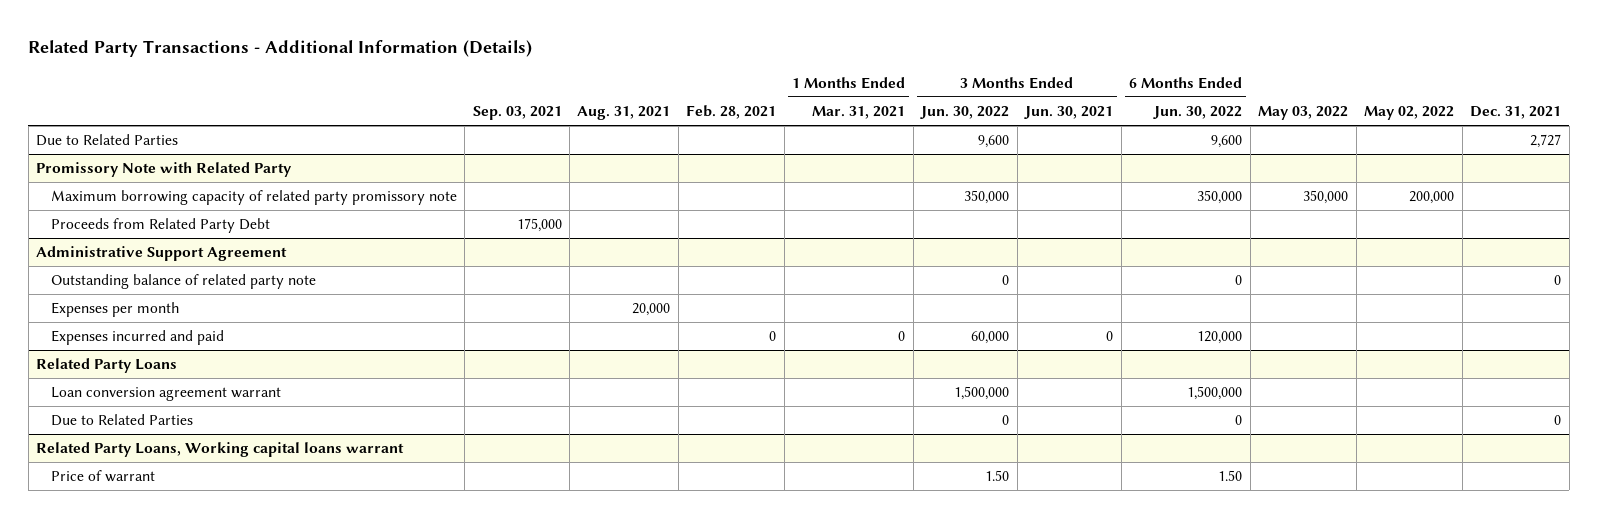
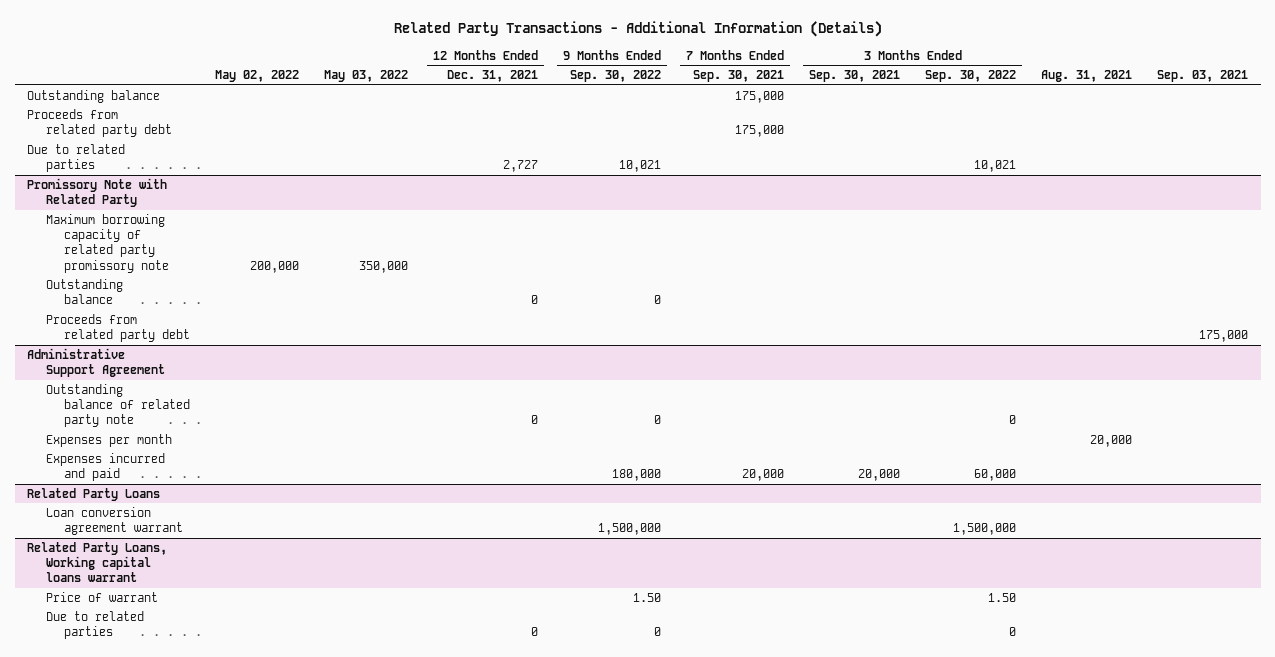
- | Sep. 03, 2021 | Aug. 31, 2021 | Feb. 28, 2021 | 1 Months Ended Mar. 31, 2021 | 3 Months Ended Jun. 30, 2022 | 3 Months Ended Jun. 30, 2021 | 6 Months Ended Jun. 30, 2022 | May 03, 2022 | May 02, 2022 | Dec. 31, 2021
+ | May 02, 2022 | May 03, 2022 | 12 Months Ended Dec. 31, 2021 | 9 Months Ended Sep. 30, 2022 | 7 Months Ended Sep. 30, 2021 | 3 Months Ended Sep. 30, 2021 | 3 Months Ended Sep. 30, 2022 | Aug. 31, 2021 | Sep. 03, 2021
- Due to Related Parties | | | | | 9,600 | | 9,600 | | | 2,727
+ Outstanding balance | | | | | 175,000 | | | |
+ Proceeds from related party debt | | | | | 175,000 | | | |
+ Due to related parties | | | 2,727 | 10,021 | | | 10,021 | |
@ Promissory Note with Related Party
- Proceeds from Related Party Debt | 175,000 | | | | | | | | |
+ Outstanding balance | | | 0 | 0 | | | | |
+ Proceeds from related party debt | | | | | | | | | 175,000
@ Related Party Loans
- Due to Related Parties | | | | | 0 | | 0 | | | 0
@ Related Party Loans, Working capital loans warrant
+ Due to related parties | | | 0 | 0 | | | 0 | |

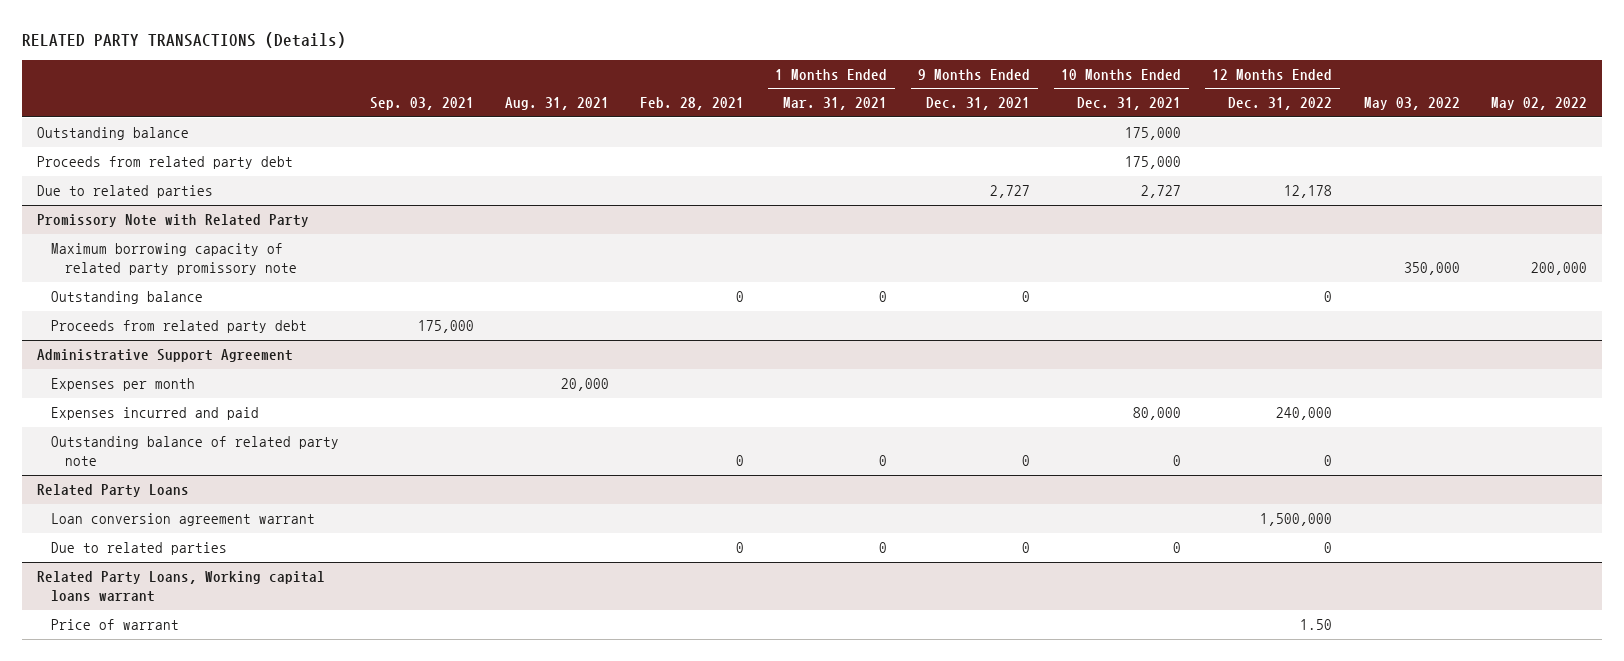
- Related Party Transactions - Additional Information (Details)
+ RELATED PARTY TRANSACTIONS (Details)
- | May 02, 2022 | May 03, 2022 | 12 Months Ended Dec. 31, 2021 | 9 Months Ended Sep. 30, 2022 | 7 Months Ended Sep. 30, 2021 | 3 Months Ended Sep. 30, 2021 | 3 Months Ended Sep. 30, 2022 | Aug. 31, 2021 | Sep. 03, 2021
+ | Sep. 03, 2021 | Aug. 31, 2021 | Feb. 28, 2021 | 1 Months Ended Mar. 31, 2021 | 9 Months Ended Dec. 31, 2021 | 10 Months Ended Dec. 31, 2021 | 12 Months Ended Dec. 31, 2022 | May 03, 2022 | May 02, 2022
@ Administrative Support Agreement
moved down: Outstanding balance of related party note | | | 0 | 0 | 0 | 0 | 0 | |
@ Related Party Loans
+ Due to related parties | | | 0 | 0 | 0 | 0 | 0 | |
@ Related Party Loans, Working capital loans warrant
- Due to related parties | | | 0 | 0 | | | 0 | |

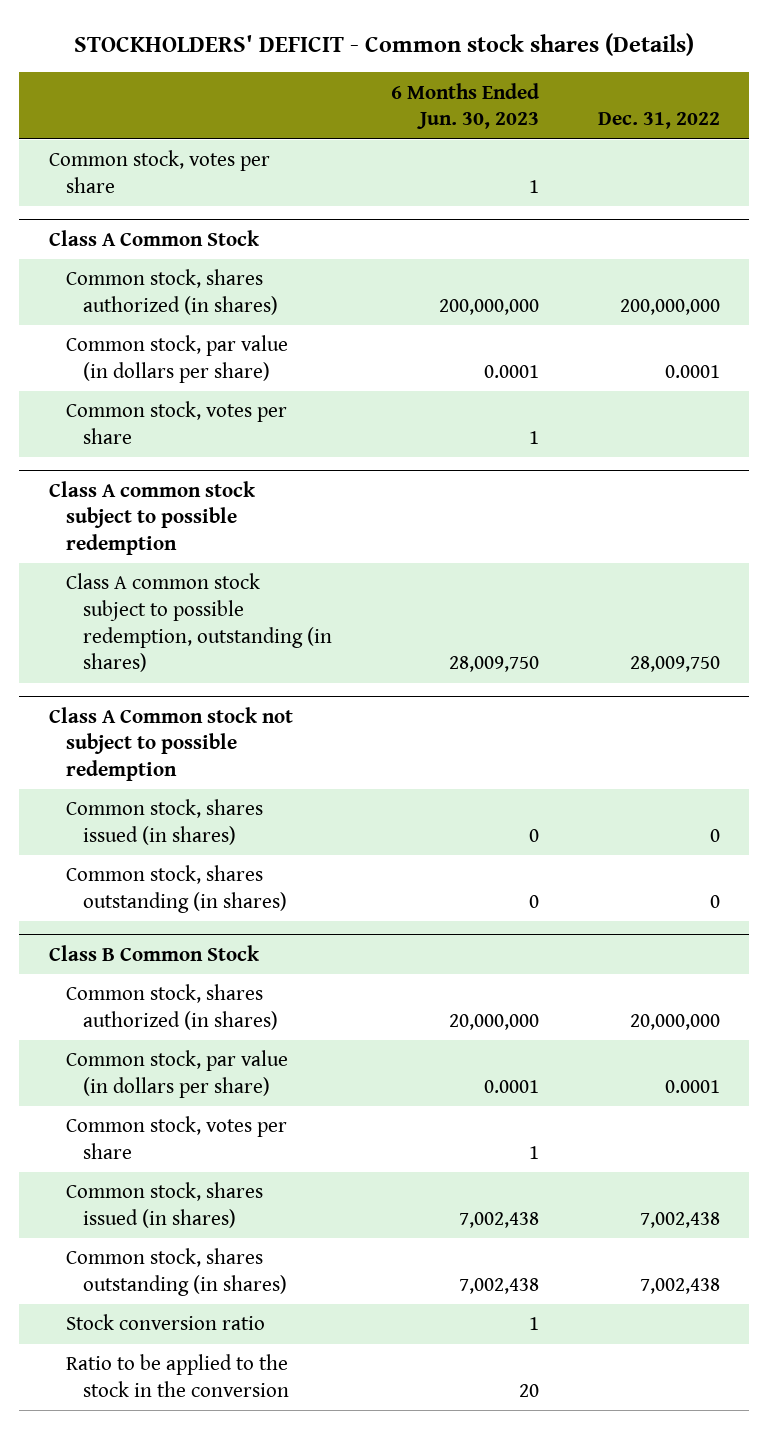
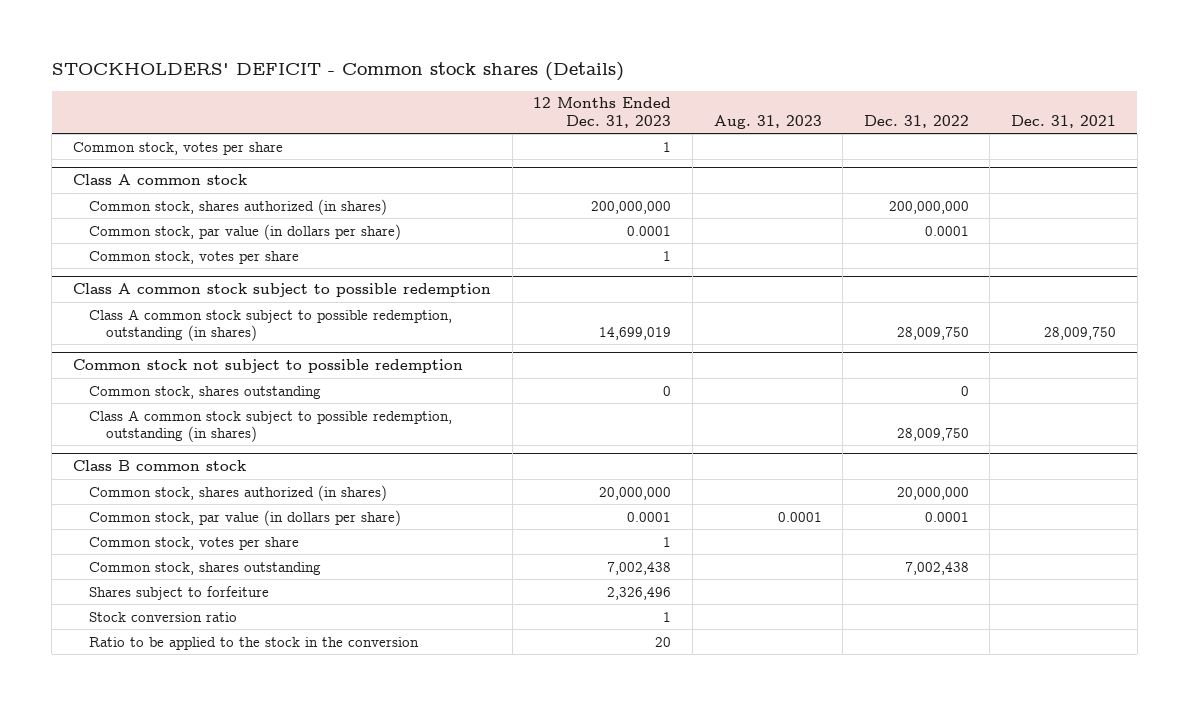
- | 6 Months Ended Jun. 30, 2023 | Dec. 31, 2022
+ | 12 Months Ended Dec. 31, 2023 | Aug. 31, 2023 | Dec. 31, 2022 | Dec. 31, 2021
- Class A Common Stock
+ Class A common stock
- Class A Common stock not subject to possible redemption
- Common stock, shares issued (in shares) | 0 | 0
- Common stock, shares outstanding (in shares) | 0 | 0
- Class B Common Stock
+ Common stock not subject to possible redemption
+ Common stock, shares outstanding | 0 | | 0 |
+ Class A common stock subject to possible redemption, outstanding (in shares) | | | 28,009,750 |
+ Class B common stock
- Common stock, shares issued (in shares) | 7,002,438 | 7,002,438
- Common stock, shares outstanding (in shares) | 7,002,438 | 7,002,438
+ Common stock, shares outstanding | 7,002,438 | | 7,002,438 |
+ Shares subject to forfeiture | 2,326,496 | | |

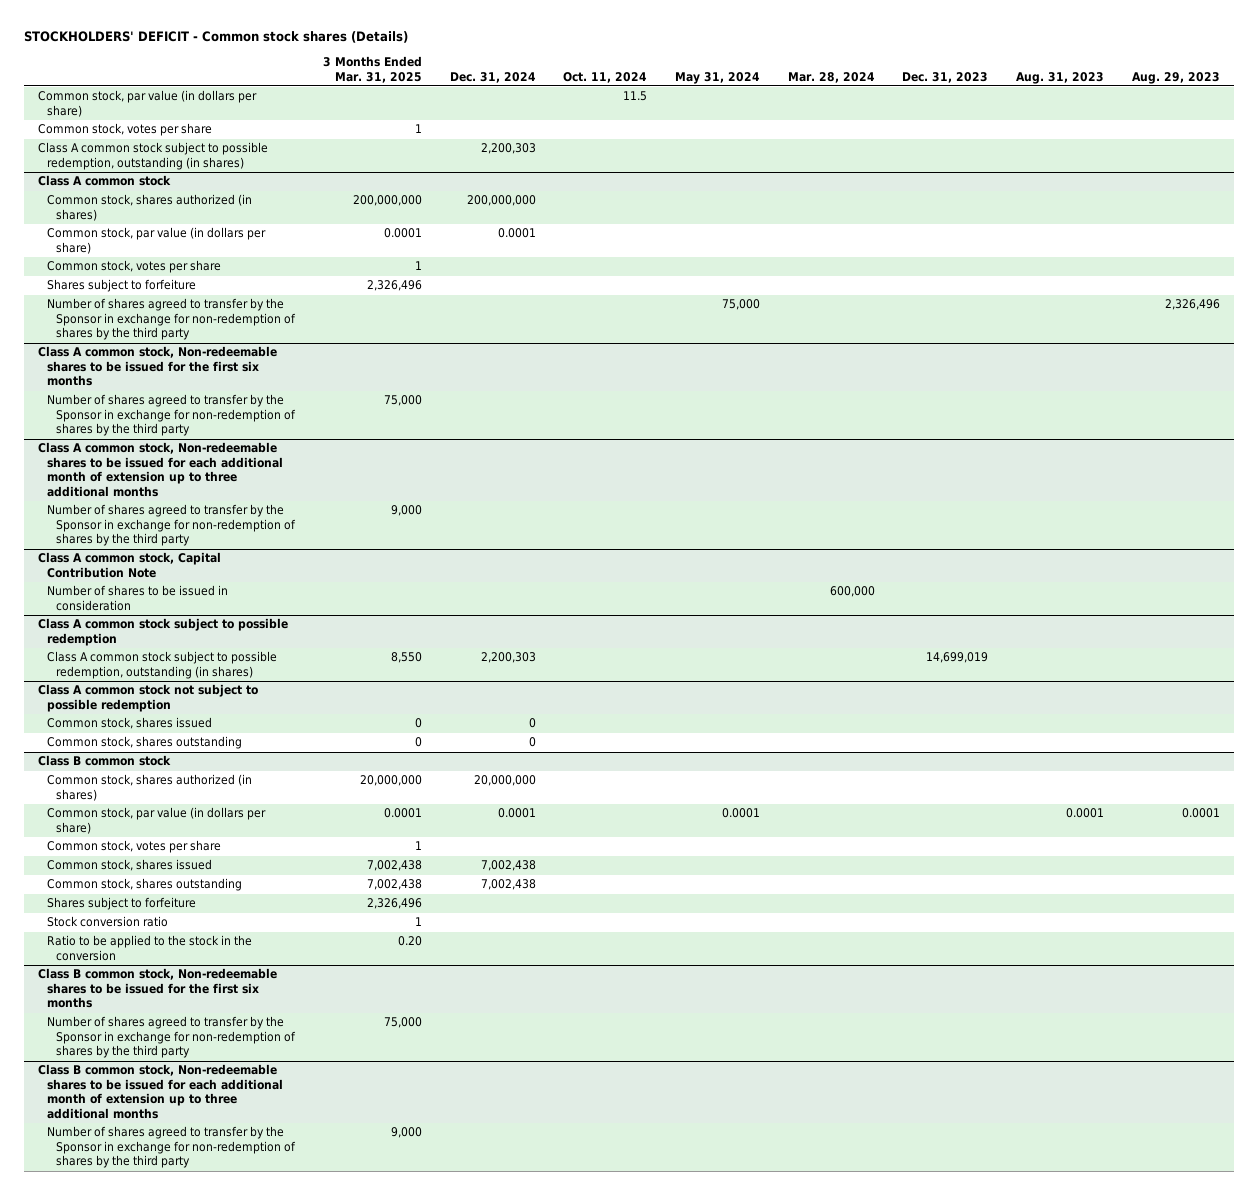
- | 12 Months Ended Dec. 31, 2023 | Aug. 31, 2023 | Dec. 31, 2022 | Dec. 31, 2021
+ | 3 Months Ended Mar. 31, 2025 | Dec. 31, 2024 | Oct. 11, 2024 | May 31, 2024 | Mar. 28, 2024 | Dec. 31, 2023 | Aug. 31, 2023 | Aug. 29, 2023
+ Common stock, par value (in dollars per share) | | | 11.5 | | | | |
+ Class A common stock subject to possible redemption, outstanding (in shares) | | 2,200,303 | | | | | |
@ Class A common stock
+ Shares subject to forfeiture | 2,326,496 | | | | | | |
+ Number of shares agreed to transfer by the Sponsor in exchange for non-redemption of shares by the third party | | | | 75,000 | | | | 2,326,496
+ Class A common stock, Non-redeemable shares to be issued for the first six months
+ Number of shares agreed to transfer by the Sponsor in exchange for non-redemption of shares by the third party | 75,000 | | | | | | |
+ Class A common stock, Non-redeemable shares to be issued for each additional month of extension up to three additional months
+ Number of shares agreed to transfer by the Sponsor in exchange for non-redemption of shares by the third party | 9,000 | | | | | | |
+ Class A common stock, Capital Contribution Note
+ Number of shares to be issued in consideration | | | | | 600,000 | | |
- Common stock not subject to possible redemption
+ Class A common stock not subject to possible redemption
+ Common stock, shares issued | 0 | 0 | | | | | |
- Class A common stock subject to possible redemption, outstanding (in shares) | | | 28,009,750 |
@ Class B common stock
+ Common stock, shares issued | 7,002,438 | 7,002,438 | | | | | |
+ Class B common stock, Non-redeemable shares to be issued for the first six months
+ Number of shares agreed to transfer by the Sponsor in exchange for non-redemption of shares by the third party | 75,000 | | | | | | |
+ Class B common stock, Non-redeemable shares to be issued for each additional month of extension up to three additional months
+ Number of shares agreed to transfer by the Sponsor in exchange for non-redemption of shares by the third party | 9,000 | | | | | | |

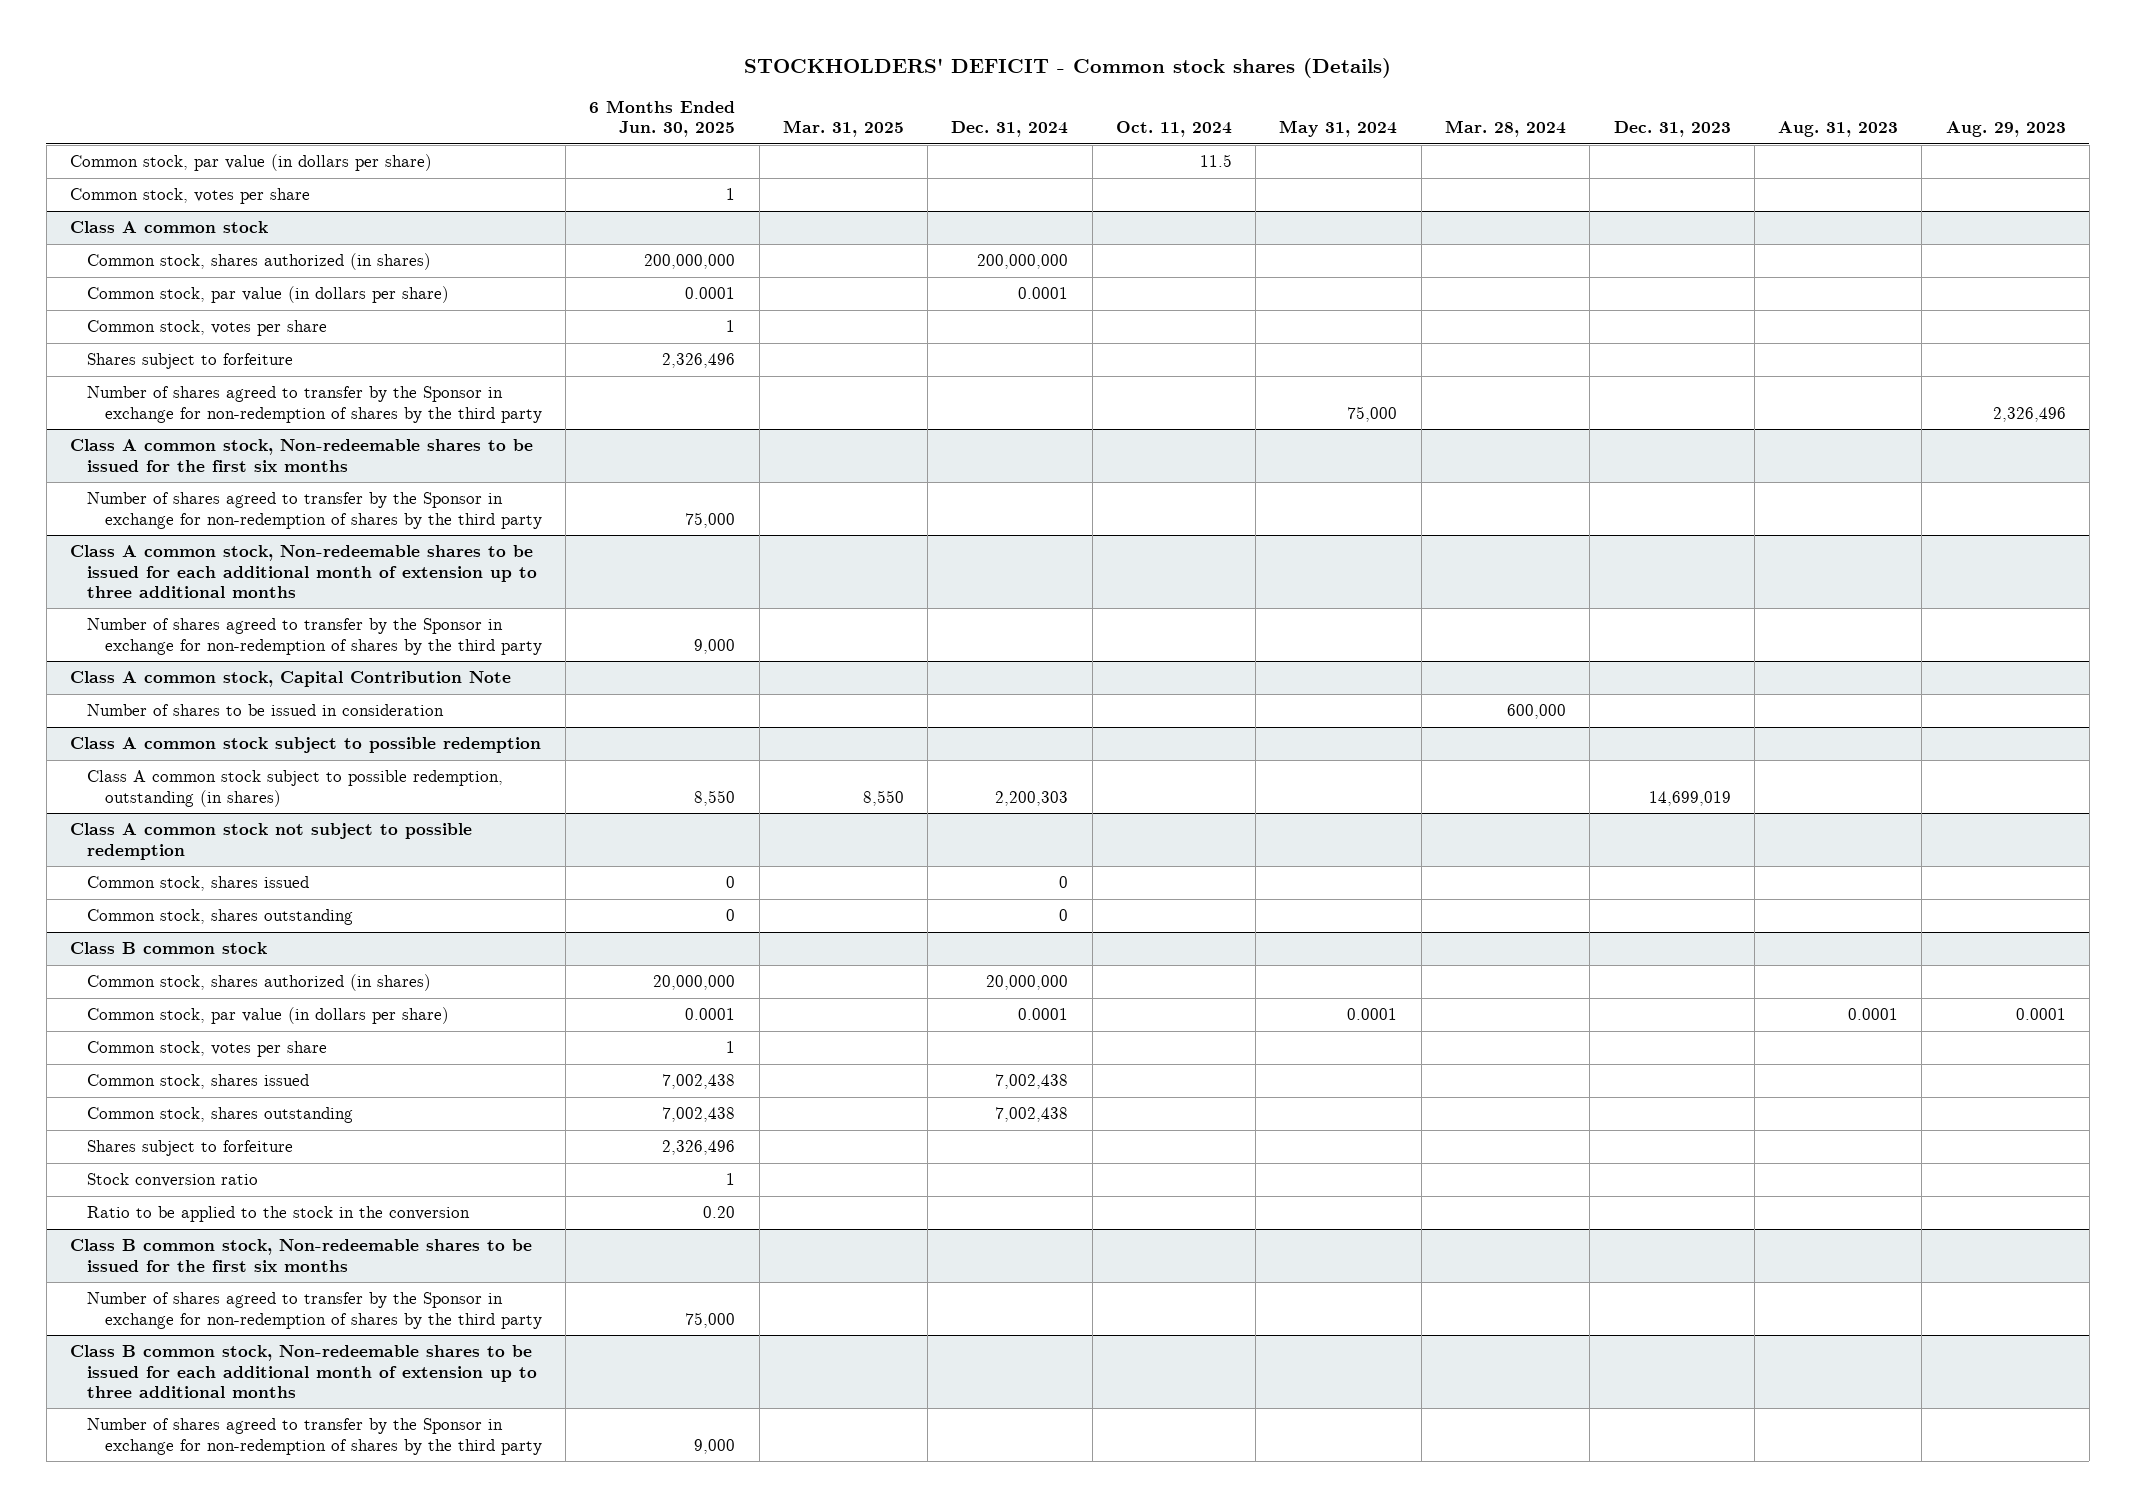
- | 3 Months Ended Mar. 31, 2025 | Dec. 31, 2024 | Oct. 11, 2024 | May 31, 2024 | Mar. 28, 2024 | Dec. 31, 2023 | Aug. 31, 2023 | Aug. 29, 2023
+ | 6 Months Ended Jun. 30, 2025 | Mar. 31, 2025 | Dec. 31, 2024 | Oct. 11, 2024 | May 31, 2024 | Mar. 28, 2024 | Dec. 31, 2023 | Aug. 31, 2023 | Aug. 29, 2023
- Class A common stock subject to possible redemption, outstanding (in shares) | | 2,200,303 | | | | | |

